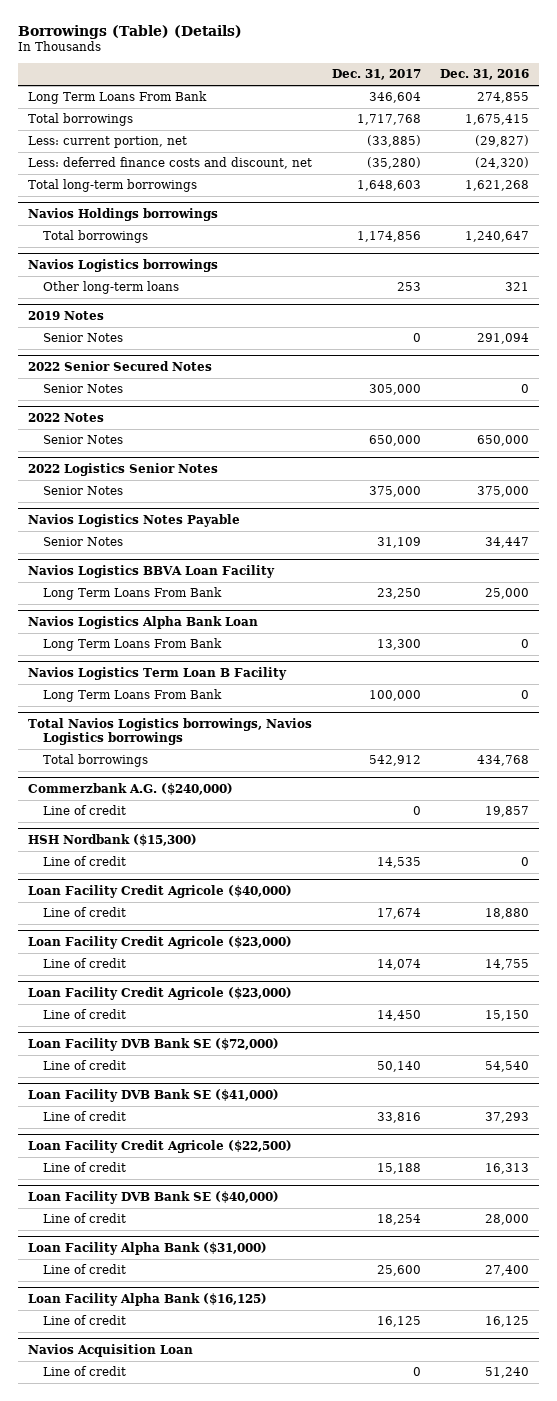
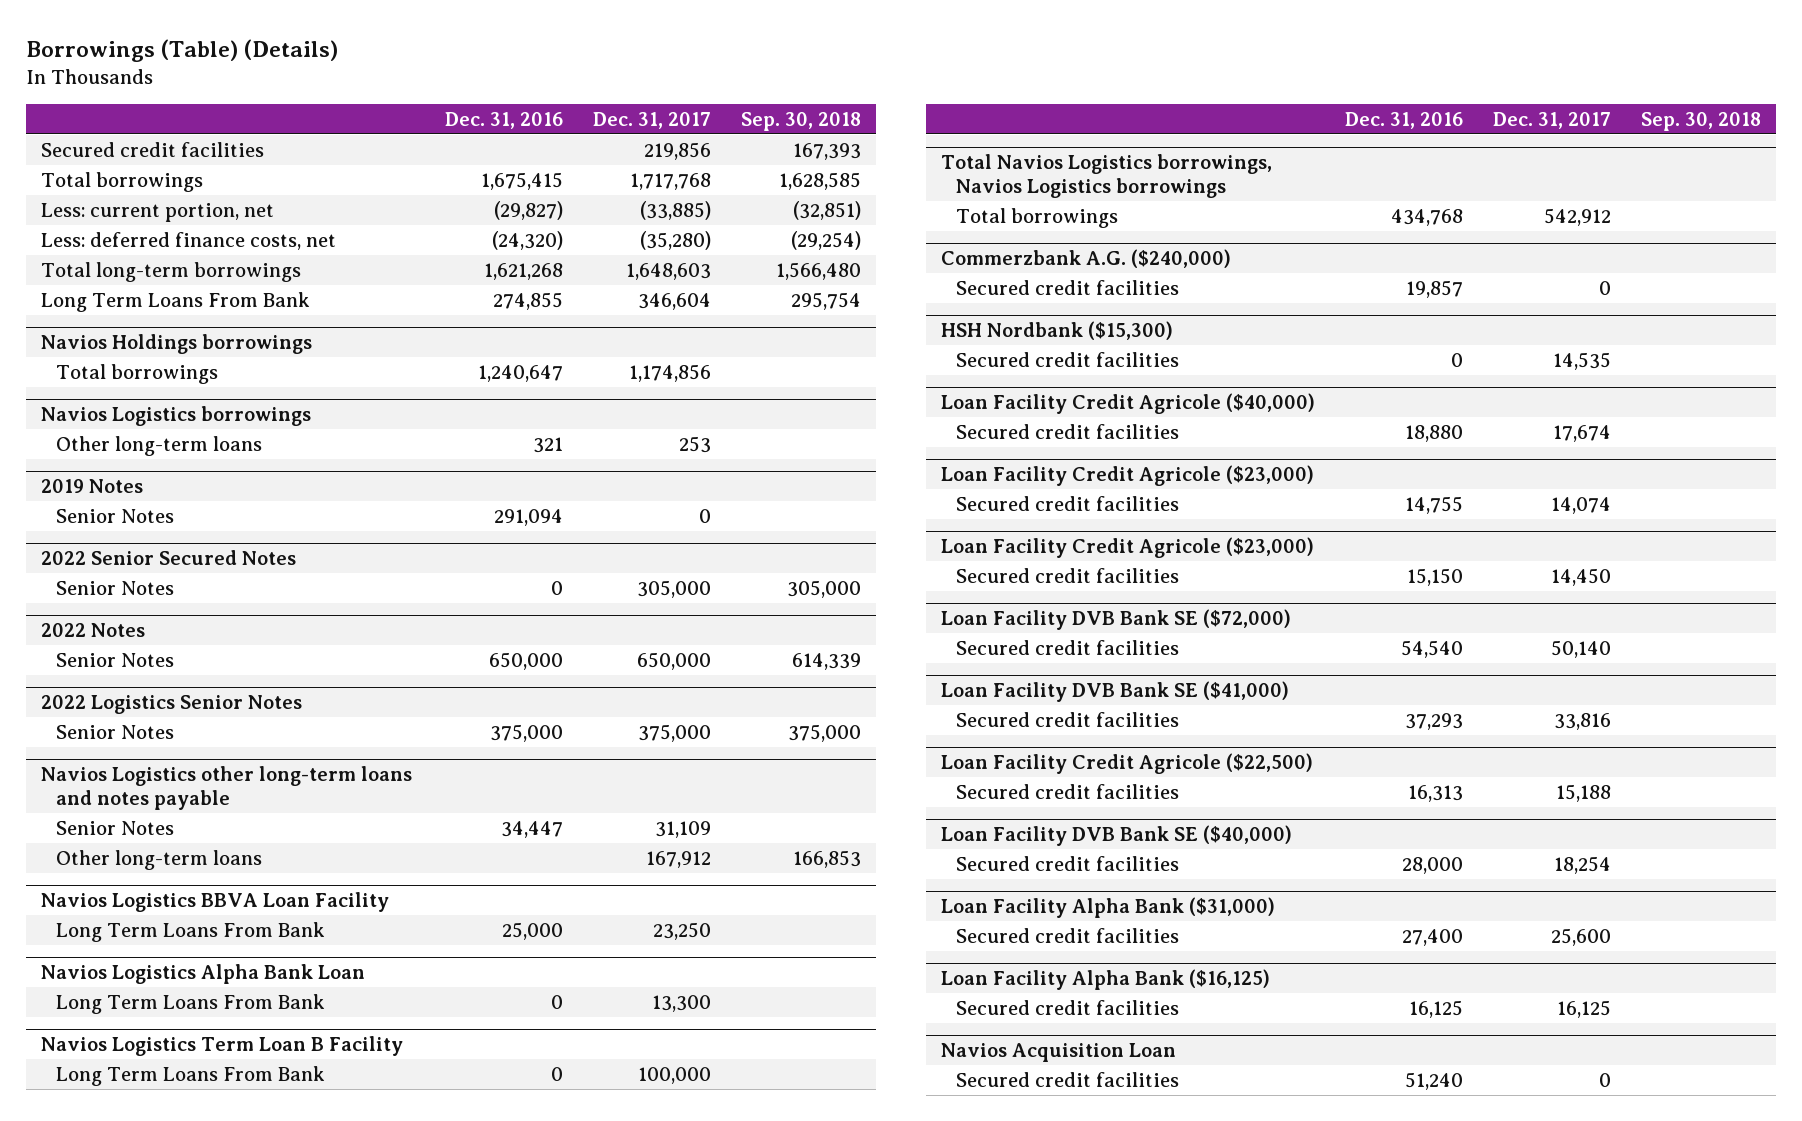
- | Dec. 31, 2017 | Dec. 31, 2016
+ | Dec. 31, 2016 | Dec. 31, 2017 | Sep. 30, 2018
+ Secured credit facilities | | 219,856 | 167,393
- Less: deferred finance costs and discount, net | (35,280) | (24,320)
+ Less: deferred finance costs, net | (24,320) | (35,280) | (29,254)
moved down: Long Term Loans From Bank | 274,855 | 346,604 | 295,754
- Navios Logistics Notes Payable
+ Navios Logistics other long-term loans and notes payable
+ Other long-term loans | | 167,912 | 166,853
@ Commerzbank A.G. ($240,000)
- Line of credit | 0 | 19,857
+ Secured credit facilities | 19,857 | 0 |
@ HSH Nordbank ($15,300)
- Line of credit | 14,535 | 0
+ Secured credit facilities | 0 | 14,535 |
@ Loan Facility Credit Agricole ($40,000)
- Line of credit | 17,674 | 18,880
+ Secured credit facilities | 18,880 | 17,674 |
@ Loan Facility Credit Agricole ($23,000)
- Line of credit | 14,074 | 14,755
+ Secured credit facilities | 14,755 | 14,074 |
- Line of credit | 14,450 | 15,150
+ Secured credit facilities | 15,150 | 14,450 |
@ Loan Facility DVB Bank SE ($72,000)
- Line of credit | 50,140 | 54,540
+ Secured credit facilities | 54,540 | 50,140 |
@ Loan Facility DVB Bank SE ($41,000)
- Line of credit | 33,816 | 37,293
+ Secured credit facilities | 37,293 | 33,816 |
@ Loan Facility Credit Agricole ($22,500)
- Line of credit | 15,188 | 16,313
+ Secured credit facilities | 16,313 | 15,188 |
@ Loan Facility DVB Bank SE ($40,000)
- Line of credit | 18,254 | 28,000
+ Secured credit facilities | 28,000 | 18,254 |
@ Loan Facility Alpha Bank ($31,000)
- Line of credit | 25,600 | 27,400
+ Secured credit facilities | 27,400 | 25,600 |
@ Loan Facility Alpha Bank ($16,125)
- Line of credit | 16,125 | 16,125
+ Secured credit facilities | 16,125 | 16,125 |
@ Navios Acquisition Loan
- Line of credit | 0 | 51,240
+ Secured credit facilities | 51,240 | 0 |

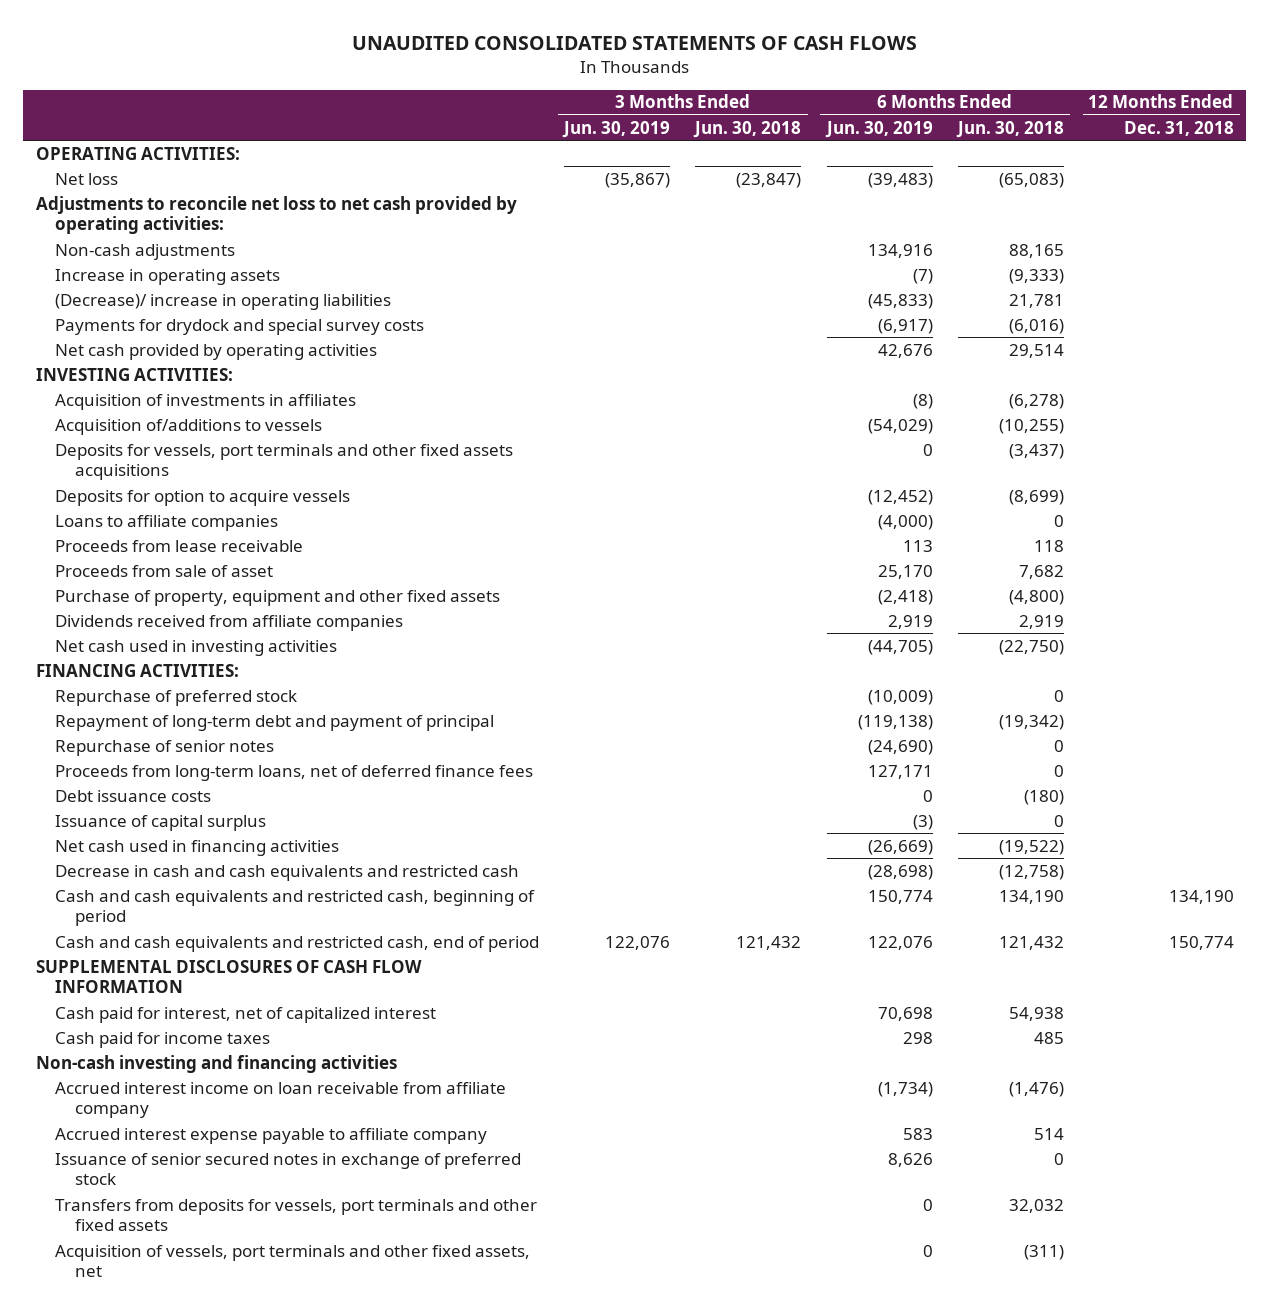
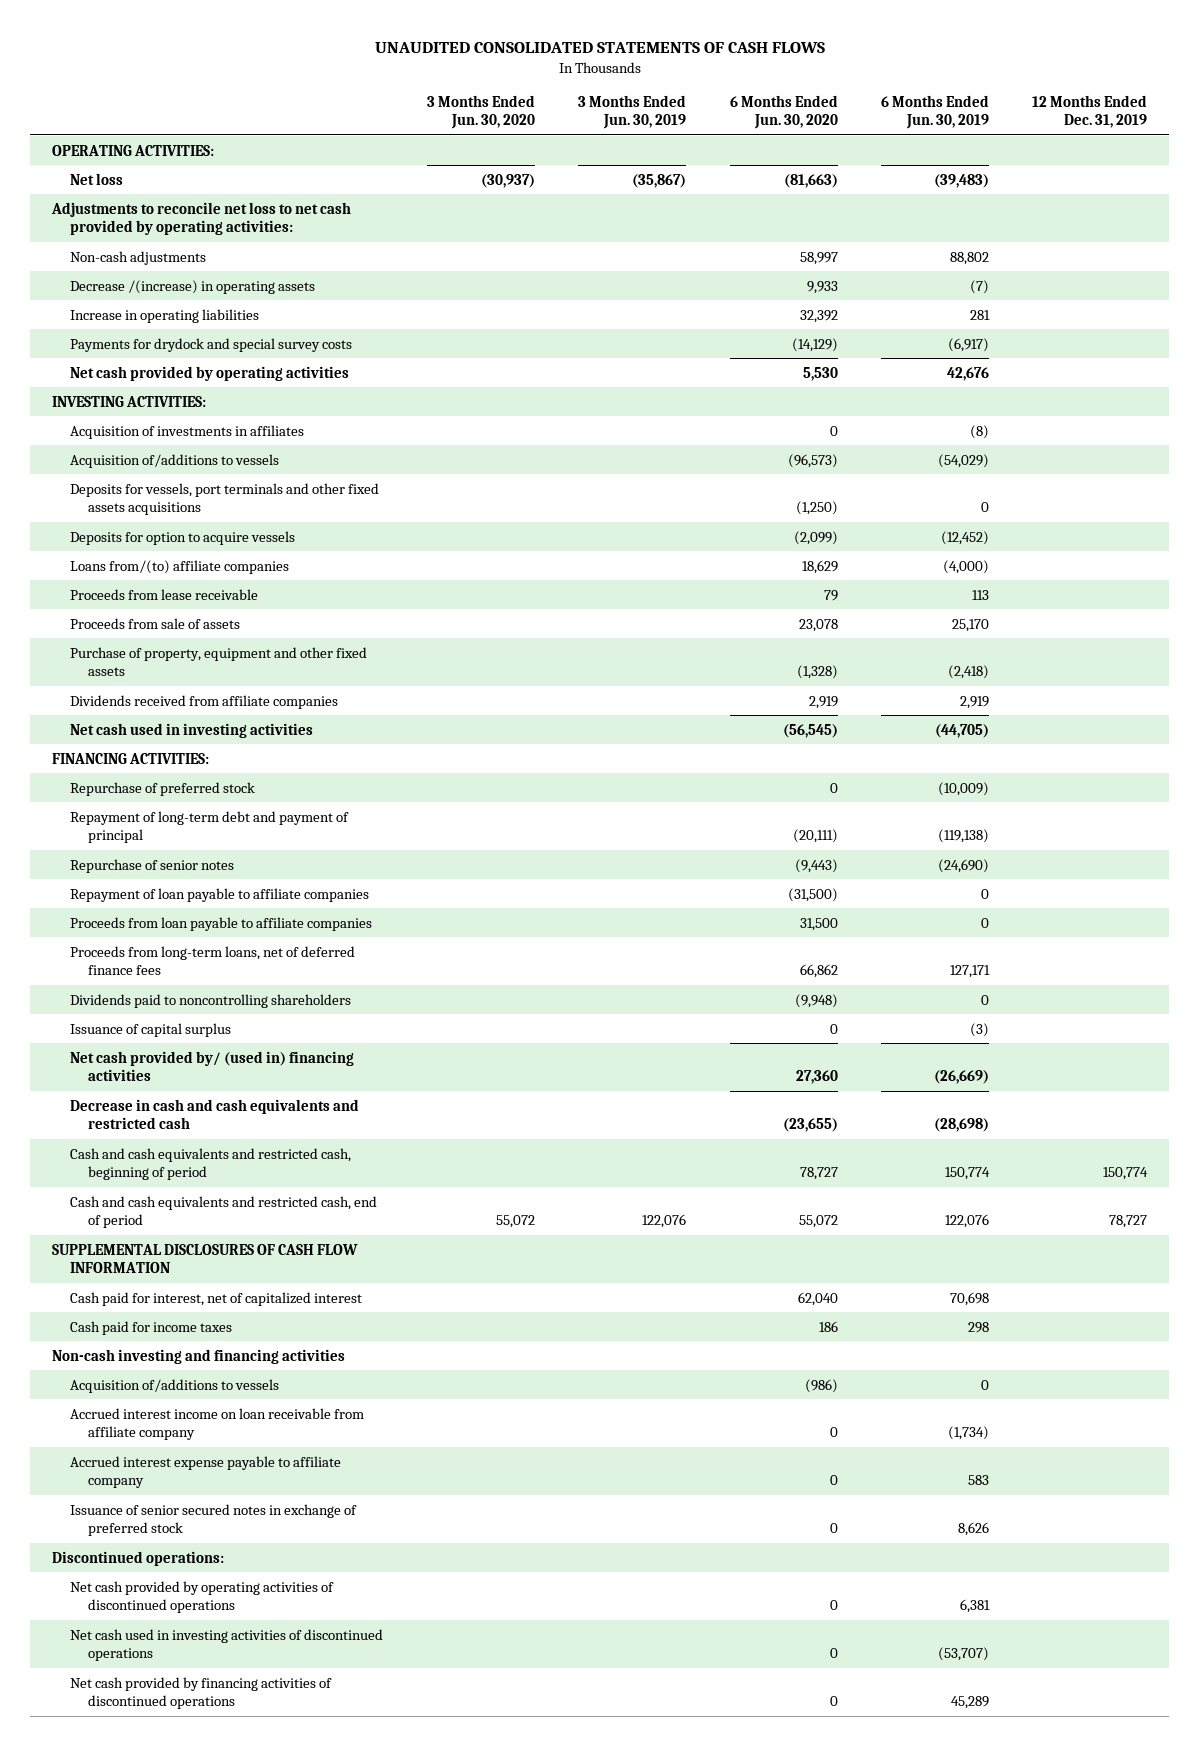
- | 3 Months Ended Jun. 30, 2019 | 3 Months Ended Jun. 30, 2018 | 6 Months Ended Jun. 30, 2019 | 6 Months Ended Jun. 30, 2018 | 12 Months Ended Dec. 31, 2018
+ | 3 Months Ended Jun. 30, 2020 | 3 Months Ended Jun. 30, 2019 | 6 Months Ended Jun. 30, 2020 | 6 Months Ended Jun. 30, 2019 | 12 Months Ended Dec. 31, 2019
- Non-cash adjustments | | | 134,916 | 88,165 |
- Increase in operating assets | | | (7) | (9,333) |
- (Decrease)/ increase in operating liabilities | | | (45,833) | 21,781 |
+ Non-cash adjustments | | | 58,997 | 88,802 |
+ Decrease /(increase) in operating assets | | | 9,933 | (7) |
+ Increase in operating liabilities | | | 32,392 | 281 |
- Loans to affiliate companies | | | (4,000) | 0 |
+ Loans from/(to) affiliate companies | | | 18,629 | (4,000) |
- Proceeds from sale of asset | | | 25,170 | 7,682 |
+ Proceeds from sale of assets | | | 23,078 | 25,170 |
+ Repayment of loan payable to affiliate companies | | | (31,500) | 0 |
+ Proceeds from loan payable to affiliate companies | | | 31,500 | 0 |
- Debt issuance costs | | | 0 | (180) |
+ Dividends paid to noncontrolling shareholders | | | (9,948) | 0 |
- Net cash used in financing activities | | | (26,669) | (19,522) |
+ Net cash provided by/ (used in) financing activities | | | 27,360 | (26,669) |
+ Acquisition of/additions to vessels | | | (986) | 0 |
- Transfers from deposits for vessels, port terminals and other fixed assets | | | 0 | 32,032 |
- Acquisition of vessels, port terminals and other fixed assets, net | | | 0 | (311) |
+ Discontinued operations:
+ Net cash provided by operating activities of discontinued operations | | | 0 | 6,381 |
+ Net cash used in investing activities of discontinued operations | | | 0 | (53,707) |
+ Net cash provided by financing activities of discontinued operations | | | 0 | 45,289 |

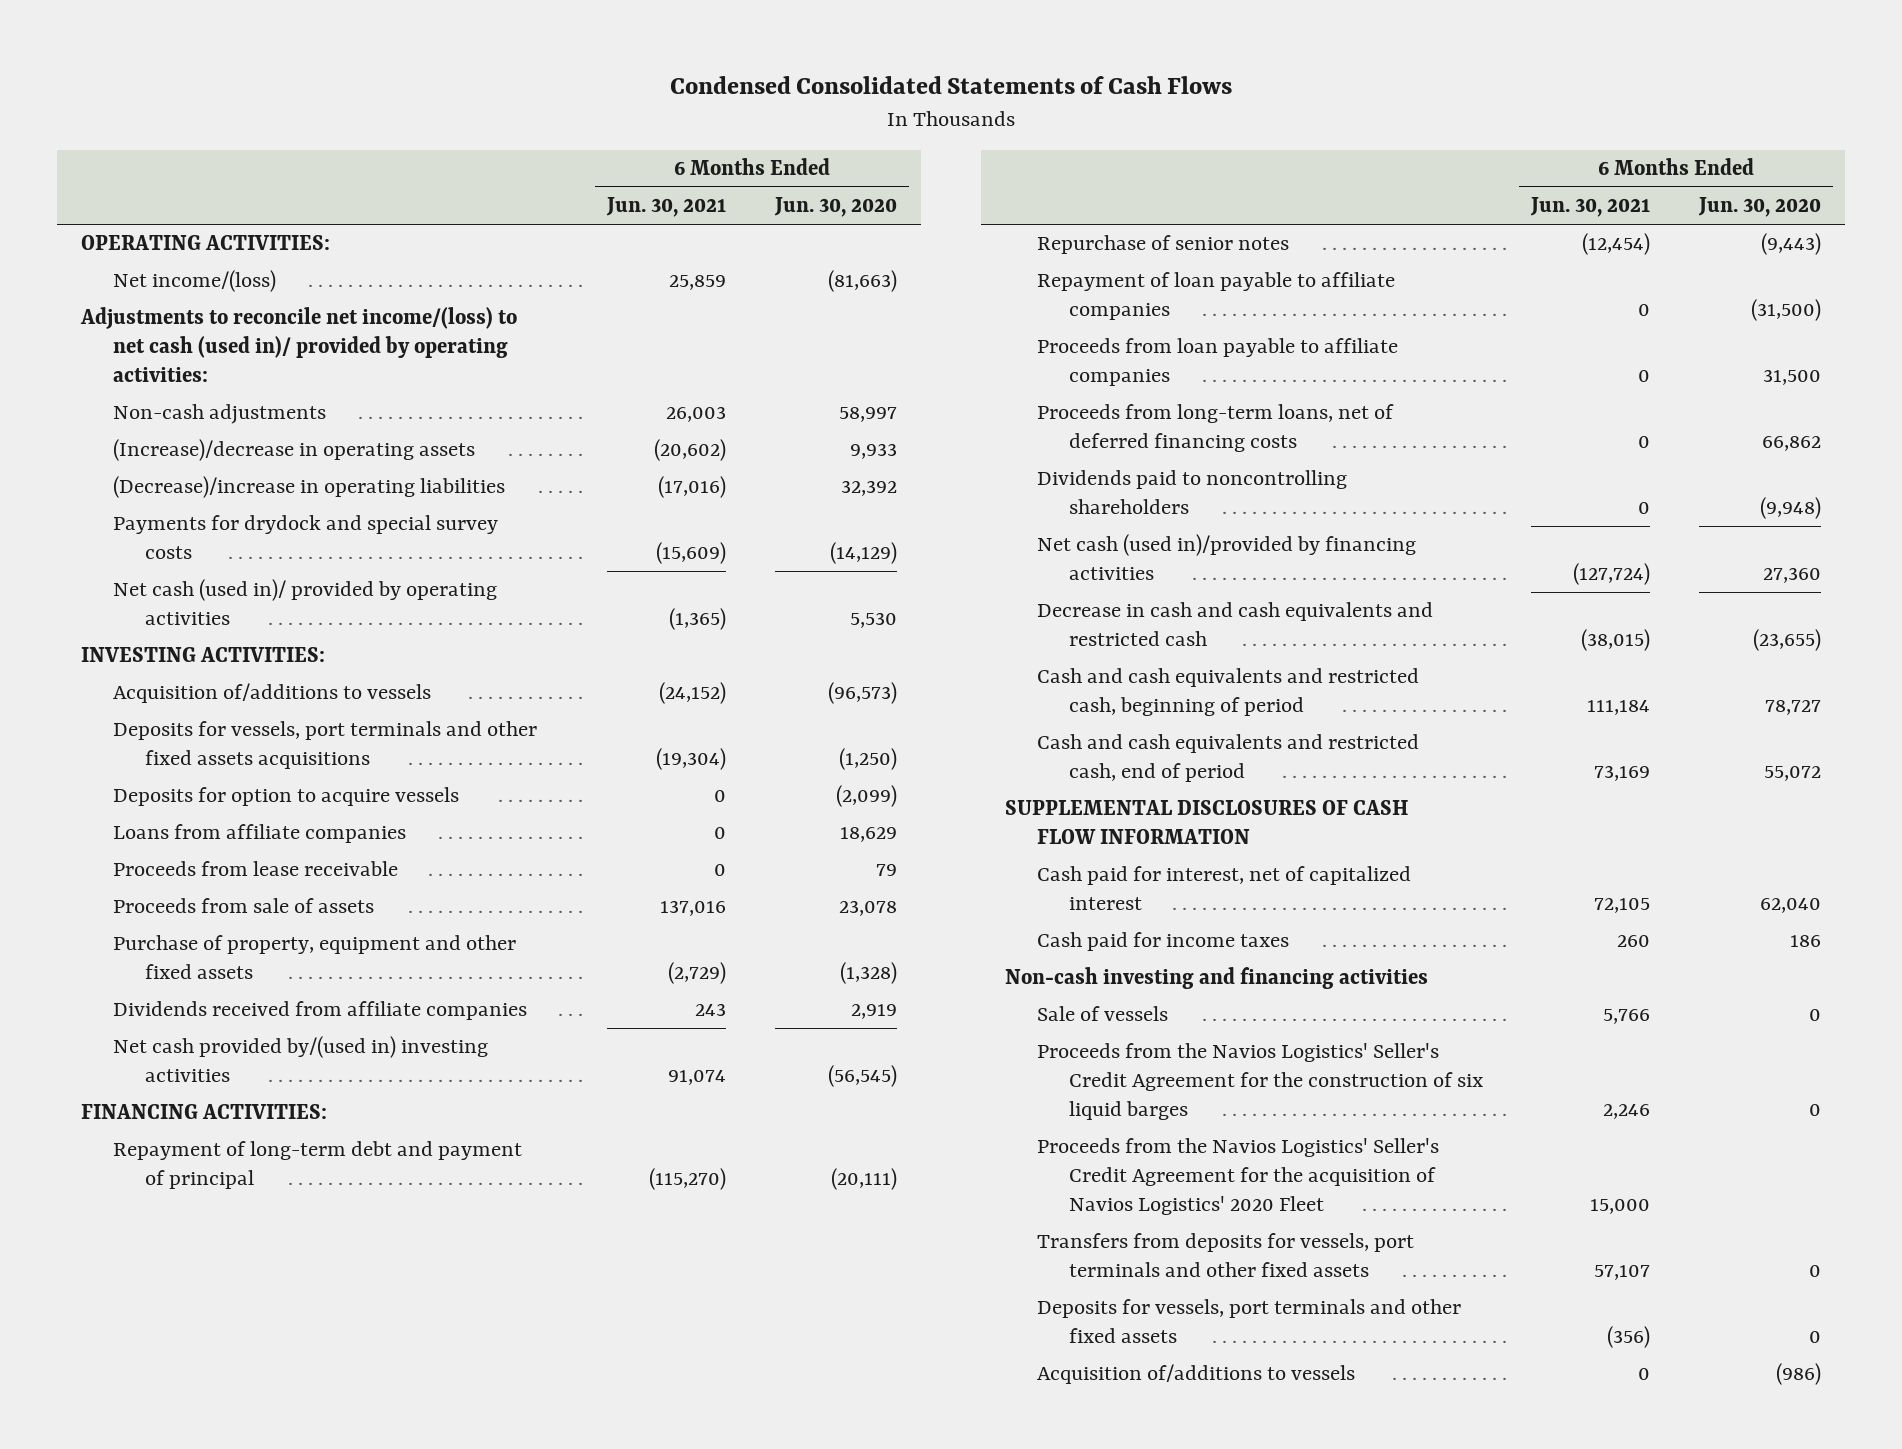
- UNAUDITED CONSOLIDATED STATEMENTS OF CASH FLOWS
+ Condensed Consolidated Statements of Cash Flows
- | 3 Months Ended Jun. 30, 2020 | 3 Months Ended Jun. 30, 2019 | 6 Months Ended Jun. 30, 2020 | 6 Months Ended Jun. 30, 2019 | 12 Months Ended Dec. 31, 2019
+ | 6 Months Ended Jun. 30, 2021 | 6 Months Ended Jun. 30, 2020
- Net loss | (30,937) | (35,867) | (81,663) | (39,483) |
- Adjustments to reconcile net loss to net cash provided by operating activities:
+ Net income/(loss) | 25,859 | (81,663)
+ Adjustments to reconcile net income/(loss) to net cash (used in)/ provided by operating activities:
- Decrease /(increase) in operating assets | | | 9,933 | (7) |
- Increase in operating liabilities | | | 32,392 | 281 |
+ (Increase)/decrease in operating assets | (20,602) | 9,933
+ (Decrease)/increase in operating liabilities | (17,016) | 32,392
- Net cash provided by operating activities | | | 5,530 | 42,676 |
+ Net cash (used in)/ provided by operating activities | (1,365) | 5,530
- Acquisition of investments in affiliates | | | 0 | (8) |
- Loans from/(to) affiliate companies | | | 18,629 | (4,000) |
+ Loans from affiliate companies | 0 | 18,629
- Net cash used in investing activities | | | (56,545) | (44,705) |
+ Net cash provided by/(used in) investing activities | 91,074 | (56,545)
- Repurchase of preferred stock | | | 0 | (10,009) |
- Proceeds from long-term loans, net of deferred finance fees | | | 66,862 | 127,171 |
+ Proceeds from long-term loans, net of deferred financing costs | 0 | 66,862
- Issuance of capital surplus | | | 0 | (3) |
- Net cash provided by/ (used in) financing activities | | | 27,360 | (26,669) |
+ Net cash (used in)/provided by financing activities | (127,724) | 27,360
+ Sale of vessels | 5,766 | 0
+ Proceeds from the Navios Logistics' Seller's Credit Agreement for the construction of six liquid barges | 2,246 | 0
+ Proceeds from the Navios Logistics' Seller's Credit Agreement for the acquisition of Navios Logistics' 2020 Fleet | 15,000 |
+ Transfers from deposits for vessels, port terminals and other fixed assets | 57,107 | 0
+ Deposits for vessels, port terminals and other fixed assets | (356) | 0
- Accrued interest income on loan receivable from affiliate company | | | 0 | (1,734) |
- Accrued interest expense payable to affiliate company | | | 0 | 583 |
- Issuance of senior secured notes in exchange of preferred stock | | | 0 | 8,626 |
- Discontinued operations:
- Net cash provided by operating activities of discontinued operations | | | 0 | 6,381 |
- Net cash used in investing activities of discontinued operations | | | 0 | (53,707) |
- Net cash provided by financing activities of discontinued operations | | | 0 | 45,289 |

